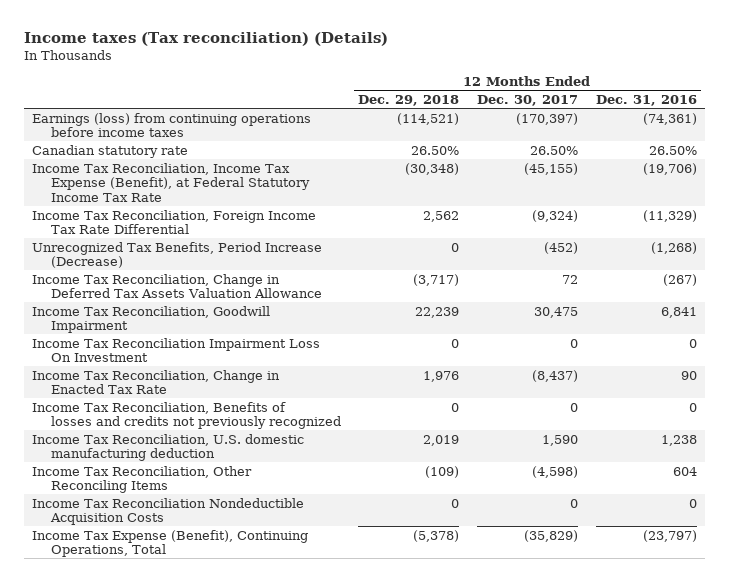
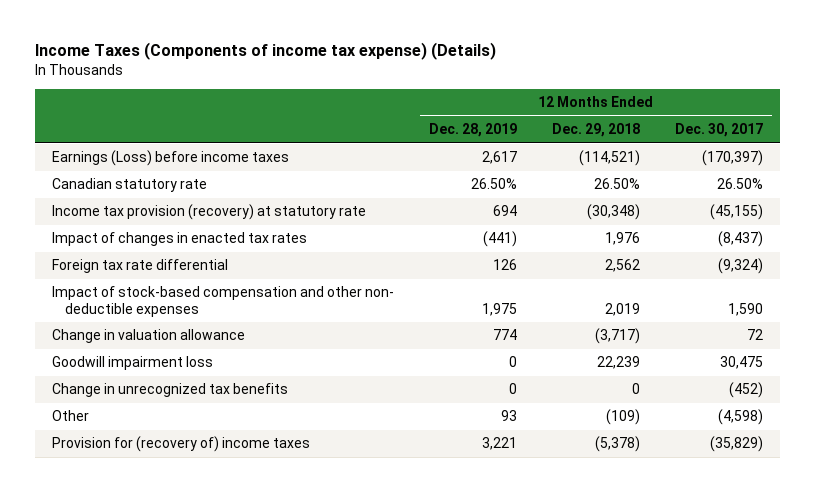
- Income taxes (Tax reconciliation) (Details)
+ Income Taxes (Components of income tax expense) (Details)
- | 12 Months Ended Dec. 29, 2018 | 12 Months Ended Dec. 30, 2017 | 12 Months Ended Dec. 31, 2016
+ | 12 Months Ended Dec. 28, 2019 | 12 Months Ended Dec. 29, 2018 | 12 Months Ended Dec. 30, 2017
- Earnings (loss) from continuing operations before income taxes | (114,521) | (170,397) | (74,361)
+ Earnings (Loss) before income taxes | 2,617 | (114,521) | (170,397)
- Income Tax Reconciliation, Income Tax Expense (Benefit), at Federal Statutory Income Tax Rate | (30,348) | (45,155) | (19,706)
- Income Tax Reconciliation, Foreign Income Tax Rate Differential | 2,562 | (9,324) | (11,329)
- Unrecognized Tax Benefits, Period Increase (Decrease) | 0 | (452) | (1,268)
- Income Tax Reconciliation, Change in Deferred Tax Assets Valuation Allowance | (3,717) | 72 | (267)
- Income Tax Reconciliation, Goodwill Impairment | 22,239 | 30,475 | 6,841
- Income Tax Reconciliation Impairment Loss On Investment | 0 | 0 | 0
- Income Tax Reconciliation, Change in Enacted Tax Rate | 1,976 | (8,437) | 90
- Income Tax Reconciliation, Benefits of losses and credits not previously recognized | 0 | 0 | 0
- Income Tax Reconciliation, U.S. domestic manufacturing deduction | 2,019 | 1,590 | 1,238
- Income Tax Reconciliation, Other Reconciling Items | (109) | (4,598) | 604
- Income Tax Reconciliation Nondeductible Acquisition Costs | 0 | 0 | 0
- Income Tax Expense (Benefit), Continuing Operations, Total | (5,378) | (35,829) | (23,797)
+ Income tax provision (recovery) at statutory rate | 694 | (30,348) | (45,155)
+ Impact of changes in enacted tax rates | (441) | 1,976 | (8,437)
+ Foreign tax rate differential | 126 | 2,562 | (9,324)
+ Impact of stock-based compensation and other non- deductible expenses | 1,975 | 2,019 | 1,590
+ Change in valuation allowance | 774 | (3,717) | 72
+ Goodwill impairment loss | 0 | 22,239 | 30,475
+ Change in unrecognized tax benefits | 0 | 0 | (452)
+ Other | 93 | (109) | (4,598)
+ Provision for (recovery of) income taxes | 3,221 | (5,378) | (35,829)

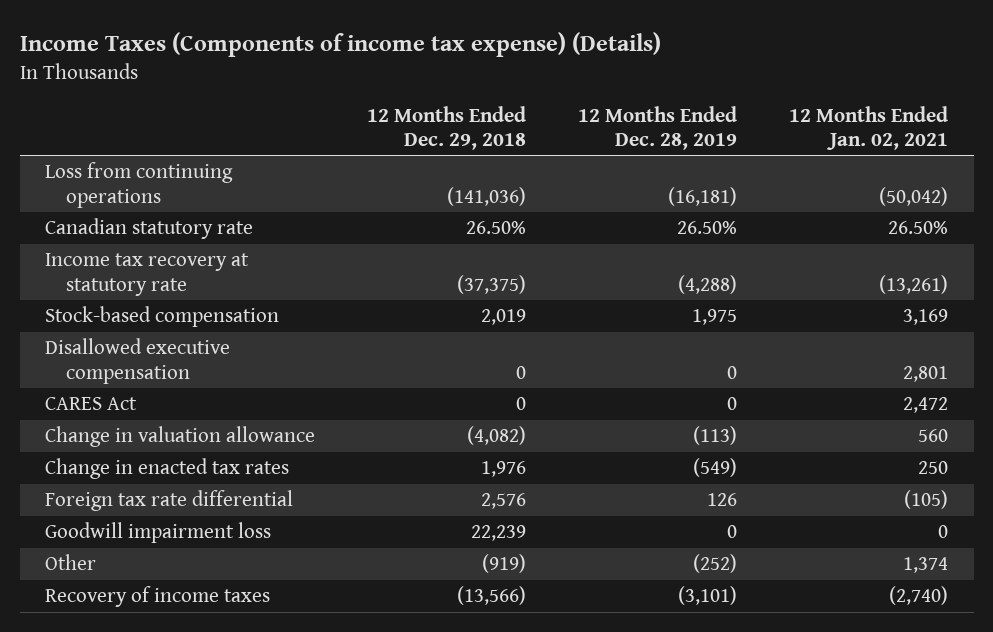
- | 12 Months Ended Dec. 28, 2019 | 12 Months Ended Dec. 29, 2018 | 12 Months Ended Dec. 30, 2017
+ | 12 Months Ended Dec. 29, 2018 | 12 Months Ended Dec. 28, 2019 | 12 Months Ended Jan. 02, 2021
- Earnings (Loss) before income taxes | 2,617 | (114,521) | (170,397)
+ Loss from continuing operations | (141,036) | (16,181) | (50,042)
- Income tax provision (recovery) at statutory rate | 694 | (30,348) | (45,155)
- Impact of changes in enacted tax rates | (441) | 1,976 | (8,437)
- Foreign tax rate differential | 126 | 2,562 | (9,324)
- Impact of stock-based compensation and other non- deductible expenses | 1,975 | 2,019 | 1,590
- Change in valuation allowance | 774 | (3,717) | 72
+ Income tax recovery at statutory rate | (37,375) | (4,288) | (13,261)
+ Stock-based compensation | 2,019 | 1,975 | 3,169
+ Disallowed executive compensation | 0 | 0 | 2,801
+ CARES Act | 0 | 0 | 2,472
+ Change in valuation allowance | (4,082) | (113) | 560
+ Change in enacted tax rates | 1,976 | (549) | 250
+ Foreign tax rate differential | 2,576 | 126 | (105)
- Change in unrecognized tax benefits | 0 | 0 | (452)
- Other | 93 | (109) | (4,598)
- Provision for (recovery of) income taxes | 3,221 | (5,378) | (35,829)
+ Other | (919) | (252) | 1,374
+ Recovery of income taxes | (13,566) | (3,101) | (2,740)

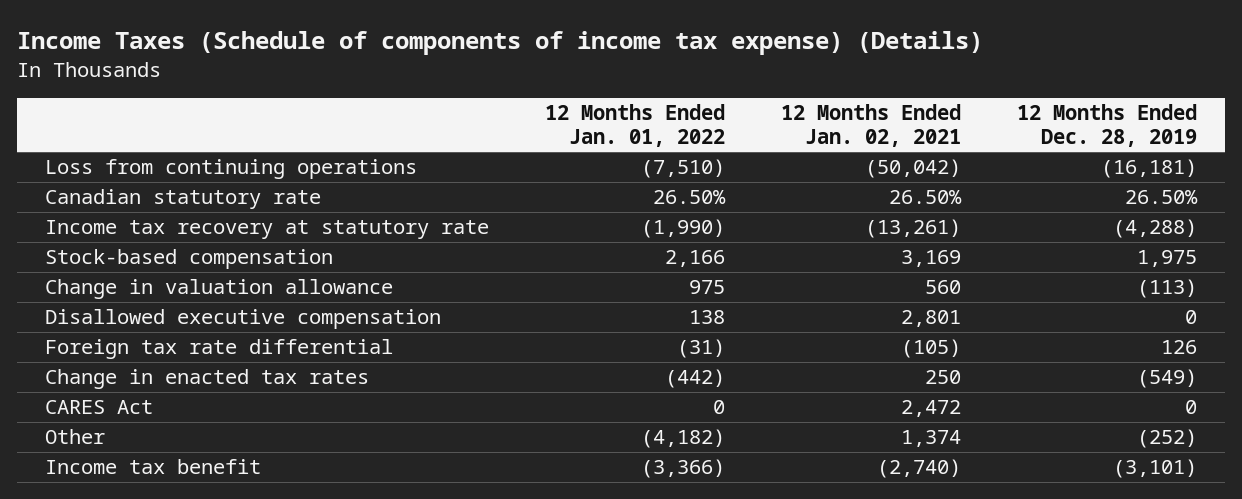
- Income Taxes (Components of income tax expense) (Details)
+ Income Taxes (Schedule of components of income tax expense) (Details)
- | 12 Months Ended Dec. 29, 2018 | 12 Months Ended Dec. 28, 2019 | 12 Months Ended Jan. 02, 2021
+ | 12 Months Ended Jan. 01, 2022 | 12 Months Ended Jan. 02, 2021 | 12 Months Ended Dec. 28, 2019
moved down: Disallowed executive compensation | 138 | 2,801 | 0
- Goodwill impairment loss | 22,239 | 0 | 0
moved down: Change in enacted tax rates | (442) | 250 | (549)
moved down: CARES Act | 0 | 2,472 | 0
- Recovery of income taxes | (13,566) | (3,101) | (2,740)
+ Income tax benefit | (3,366) | (2,740) | (3,101)

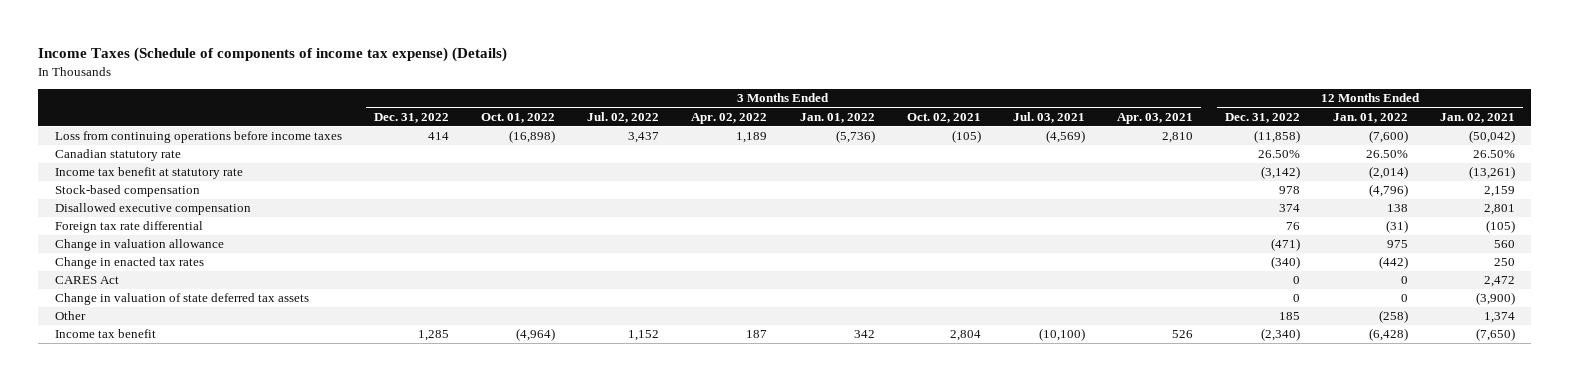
- | 12 Months Ended Jan. 01, 2022 | 12 Months Ended Jan. 02, 2021 | 12 Months Ended Dec. 28, 2019
+ | 3 Months Ended Dec. 31, 2022 | 3 Months Ended Oct. 01, 2022 | 3 Months Ended Jul. 02, 2022 | 3 Months Ended Apr. 02, 2022 | 3 Months Ended Jan. 01, 2022 | 3 Months Ended Oct. 02, 2021 | 3 Months Ended Jul. 03, 2021 | 3 Months Ended Apr. 03, 2021 | 12 Months Ended Dec. 31, 2022 | 12 Months Ended Jan. 01, 2022 | 12 Months Ended Jan. 02, 2021
- Loss from continuing operations | (7,510) | (50,042) | (16,181)
+ Loss from continuing operations before income taxes | 414 | (16,898) | 3,437 | 1,189 | (5,736) | (105) | (4,569) | 2,810 | (11,858) | (7,600) | (50,042)
- Income tax recovery at statutory rate | (1,990) | (13,261) | (4,288)
- Stock-based compensation | 2,166 | 3,169 | 1,975
+ Income tax benefit at statutory rate | | | | | | | | | (3,142) | (2,014) | (13,261)
+ Stock-based compensation | | | | | | | | | 978 | (4,796) | 2,159
moved down: Change in valuation allowance | | | | | | | | | (471) | 975 | 560
- Other | (4,182) | 1,374 | (252)
- Income tax benefit | (3,366) | (2,740) | (3,101)
+ Change in valuation of state deferred tax assets | | | | | | | | | 0 | 0 | (3,900)
+ Other | | | | | | | | | 185 | (258) | 1,374
+ Income tax benefit | 1,285 | (4,964) | 1,152 | 187 | 342 | 2,804 | (10,100) | 526 | (2,340) | (6,428) | (7,650)

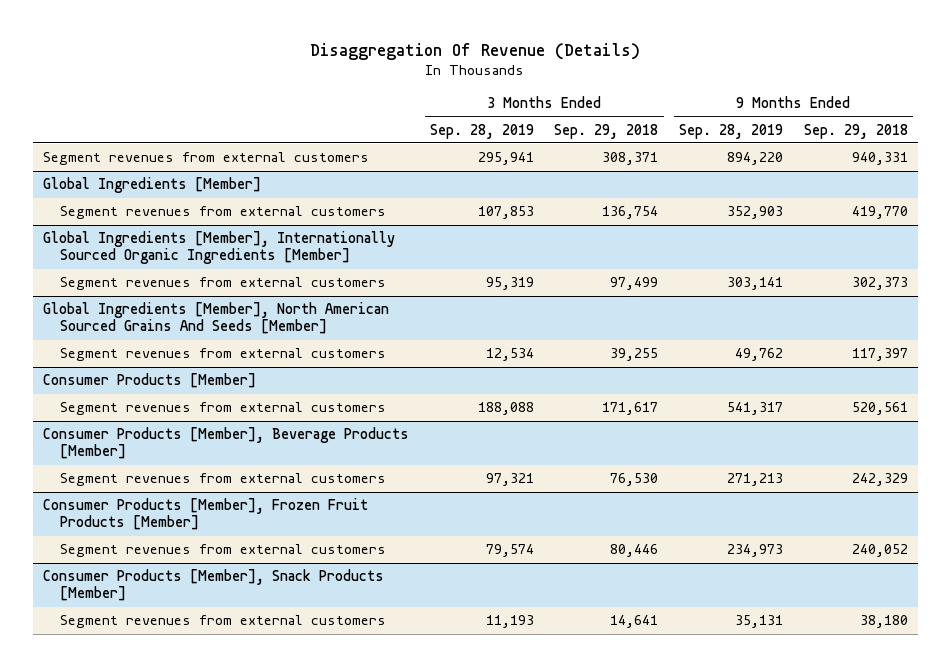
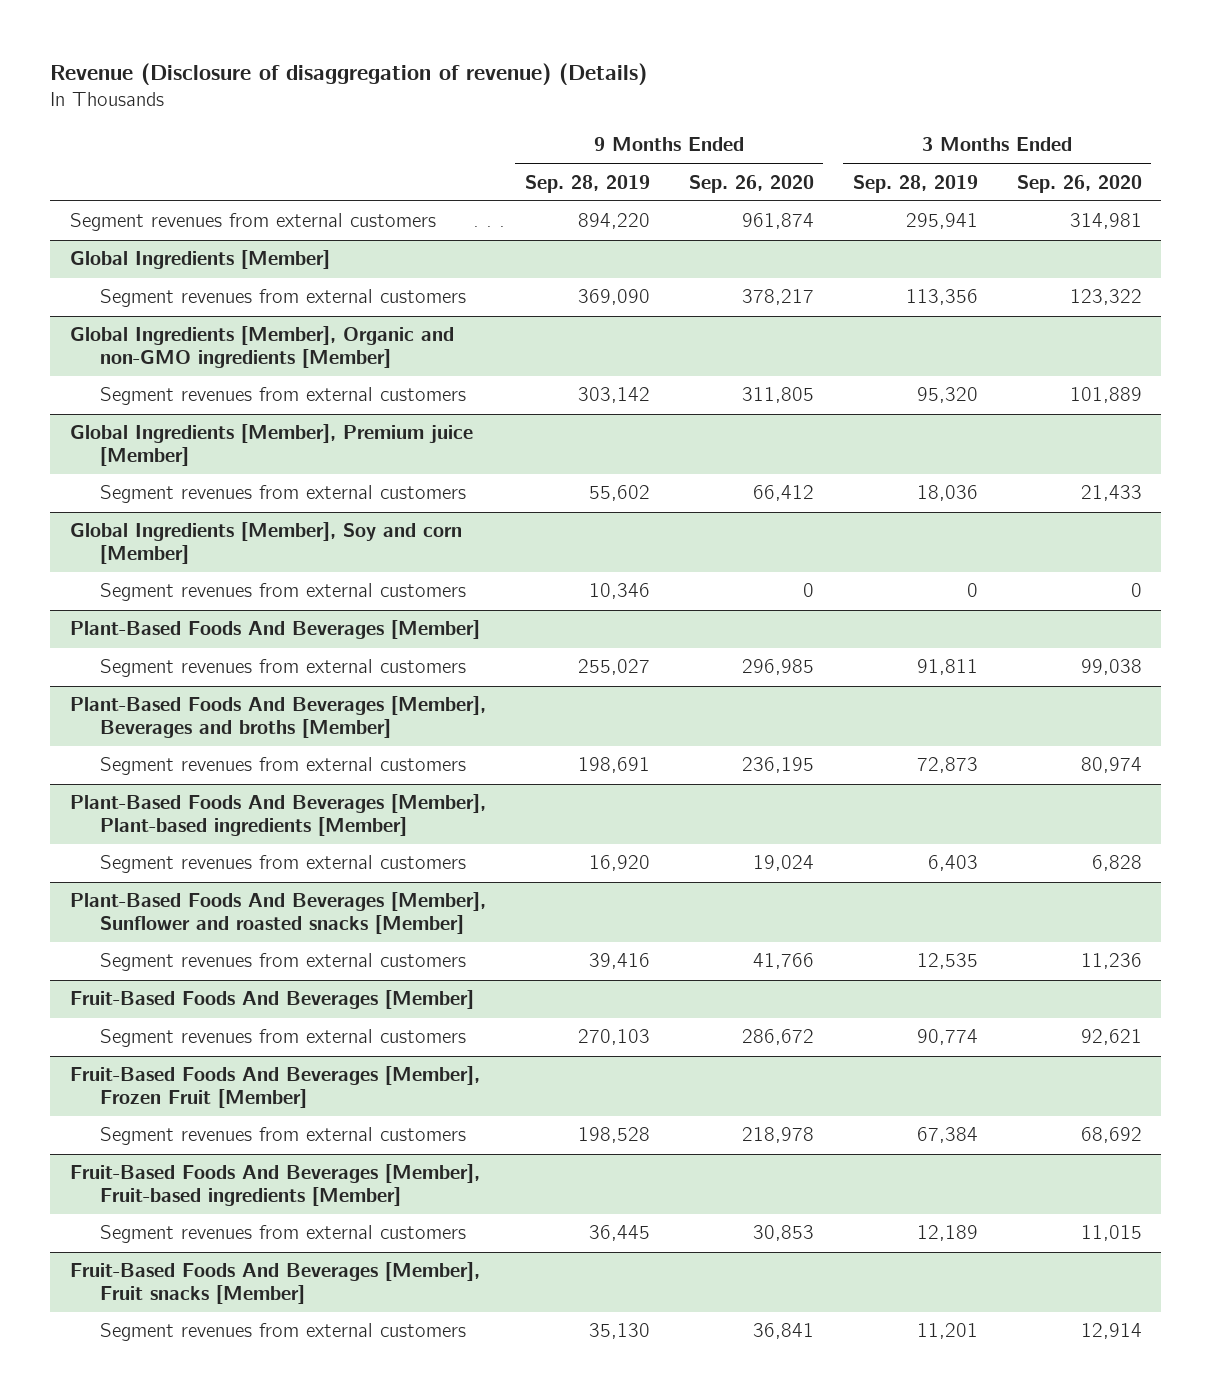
- Disaggregation Of Revenue (Details)
+ Revenue (Disclosure of disaggregation of revenue) (Details)
- | 3 Months Ended Sep. 28, 2019 | 3 Months Ended Sep. 29, 2018 | 9 Months Ended Sep. 28, 2019 | 9 Months Ended Sep. 29, 2018
+ | 9 Months Ended Sep. 28, 2019 | 9 Months Ended Sep. 26, 2020 | 3 Months Ended Sep. 28, 2019 | 3 Months Ended Sep. 26, 2020
@ Global Ingredients [Member]
- Segment revenues from external customers | 107,853 | 136,754 | 352,903 | 419,770
- Global Ingredients [Member], Internationally Sourced Organic Ingredients [Member]
- Segment revenues from external customers | 95,319 | 97,499 | 303,141 | 302,373
- Global Ingredients [Member], North American Sourced Grains And Seeds [Member]
- Segment revenues from external customers | 12,534 | 39,255 | 49,762 | 117,397
- Consumer Products [Member]
- Segment revenues from external customers | 188,088 | 171,617 | 541,317 | 520,561
- Consumer Products [Member], Beverage Products [Member]
- Segment revenues from external customers | 97,321 | 76,530 | 271,213 | 242,329
- Consumer Products [Member], Frozen Fruit Products [Member]
- Segment revenues from external customers | 79,574 | 80,446 | 234,973 | 240,052
- Consumer Products [Member], Snack Products [Member]
- Segment revenues from external customers | 11,193 | 14,641 | 35,131 | 38,180
@ Global Ingredients [Member]
+ Segment revenues from external customers | 369,090 | 378,217 | 113,356 | 123,322
+ Global Ingredients [Member], Organic and non-GMO ingredients [Member]
+ Segment revenues from external customers | 303,142 | 311,805 | 95,320 | 101,889
+ Global Ingredients [Member], Premium juice [Member]
+ Segment revenues from external customers | 55,602 | 66,412 | 18,036 | 21,433
+ Global Ingredients [Member], Soy and corn [Member]
+ Segment revenues from external customers | 10,346 | 0 | 0 | 0
+ Plant-Based Foods And Beverages [Member]
+ Segment revenues from external customers | 255,027 | 296,985 | 91,811 | 99,038
+ Plant-Based Foods And Beverages [Member], Beverages and broths [Member]
+ Segment revenues from external customers | 198,691 | 236,195 | 72,873 | 80,974
+ Plant-Based Foods And Beverages [Member], Plant-based ingredients [Member]
+ Segment revenues from external customers | 16,920 | 19,024 | 6,403 | 6,828
+ Plant-Based Foods And Beverages [Member], Sunflower and roasted snacks [Member]
+ Segment revenues from external customers | 39,416 | 41,766 | 12,535 | 11,236
+ Fruit-Based Foods And Beverages [Member]
+ Segment revenues from external customers | 270,103 | 286,672 | 90,774 | 92,621
+ Fruit-Based Foods And Beverages [Member], Frozen Fruit [Member]
+ Segment revenues from external customers | 198,528 | 218,978 | 67,384 | 68,692
+ Fruit-Based Foods And Beverages [Member], Fruit-based ingredients [Member]
+ Segment revenues from external customers | 36,445 | 30,853 | 12,189 | 11,015
+ Fruit-Based Foods And Beverages [Member], Fruit snacks [Member]
+ Segment revenues from external customers | 35,130 | 36,841 | 11,201 | 12,914

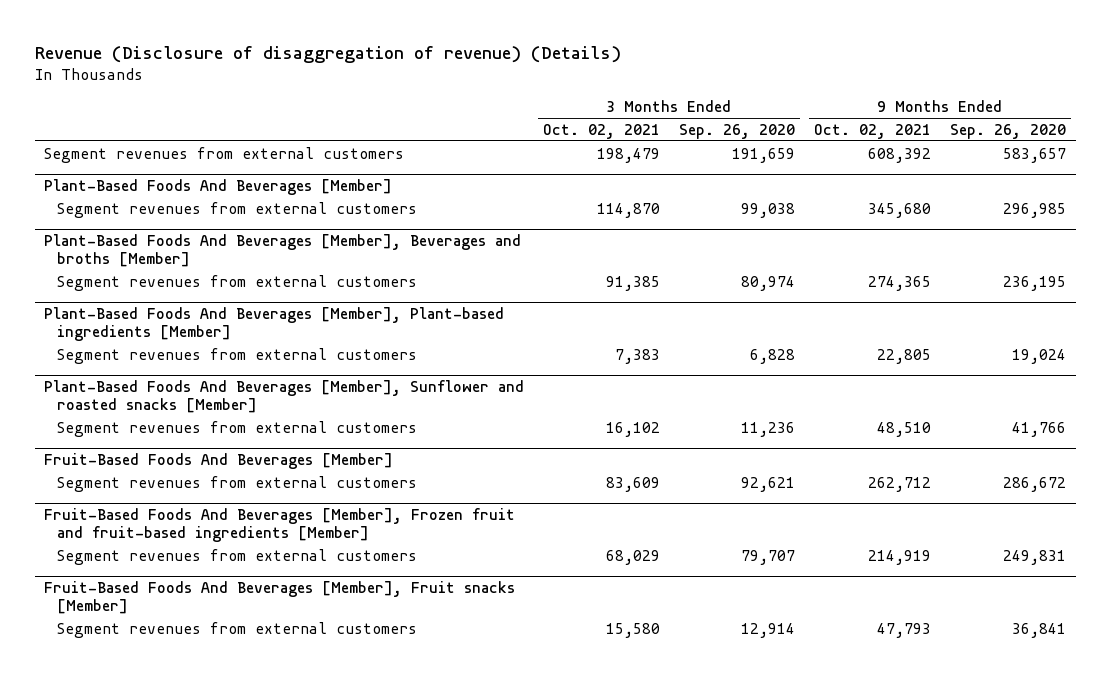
- | 9 Months Ended Sep. 28, 2019 | 9 Months Ended Sep. 26, 2020 | 3 Months Ended Sep. 28, 2019 | 3 Months Ended Sep. 26, 2020
+ | 3 Months Ended Oct. 02, 2021 | 3 Months Ended Sep. 26, 2020 | 9 Months Ended Oct. 02, 2021 | 9 Months Ended Sep. 26, 2020
- Segment revenues from external customers | 894,220 | 961,874 | 295,941 | 314,981
- Global Ingredients [Member]
- Segment revenues from external customers | 369,090 | 378,217 | 113,356 | 123,322
- Global Ingredients [Member], Organic and non-GMO ingredients [Member]
- Segment revenues from external customers | 303,142 | 311,805 | 95,320 | 101,889
- Global Ingredients [Member], Premium juice [Member]
- Segment revenues from external customers | 55,602 | 66,412 | 18,036 | 21,433
- Global Ingredients [Member], Soy and corn [Member]
- Segment revenues from external customers | 10,346 | 0 | 0 | 0
+ Segment revenues from external customers | 198,479 | 191,659 | 608,392 | 583,657
- Fruit-Based Foods And Beverages [Member], Frozen Fruit [Member]
- Segment revenues from external customers | 198,528 | 218,978 | 67,384 | 68,692
- Fruit-Based Foods And Beverages [Member], Fruit-based ingredients [Member]
- Segment revenues from external customers | 36,445 | 30,853 | 12,189 | 11,015
+ Fruit-Based Foods And Beverages [Member], Frozen fruit and fruit-based ingredients [Member]
+ Segment revenues from external customers | 68,029 | 79,707 | 214,919 | 249,831

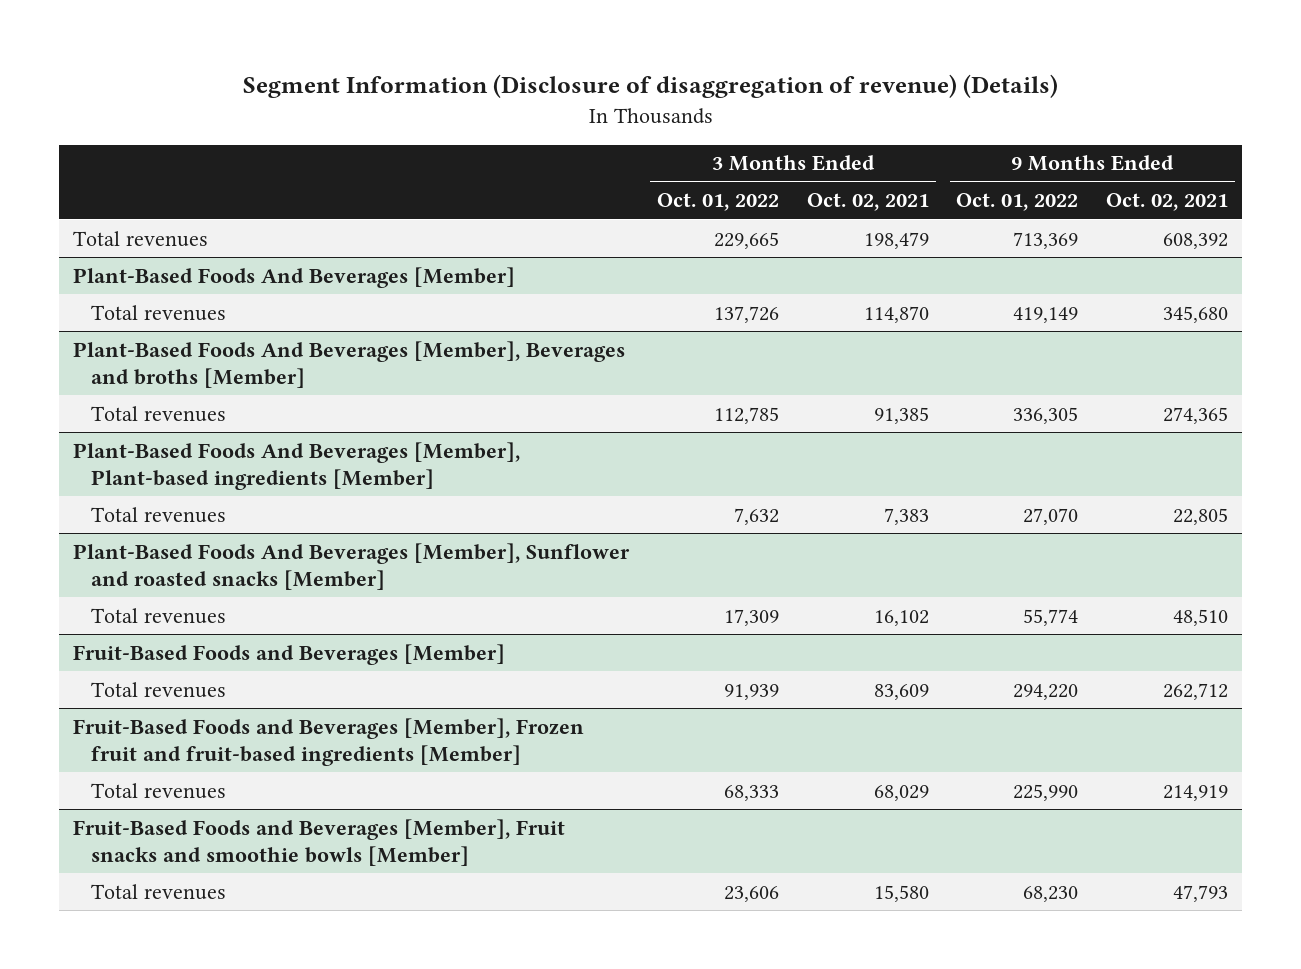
- Revenue (Disclosure of disaggregation of revenue) (Details)
+ Segment Information (Disclosure of disaggregation of revenue) (Details)
- | 3 Months Ended Oct. 02, 2021 | 3 Months Ended Sep. 26, 2020 | 9 Months Ended Oct. 02, 2021 | 9 Months Ended Sep. 26, 2020
+ | 3 Months Ended Oct. 01, 2022 | 3 Months Ended Oct. 02, 2021 | 9 Months Ended Oct. 01, 2022 | 9 Months Ended Oct. 02, 2021
- Segment revenues from external customers | 198,479 | 191,659 | 608,392 | 583,657
+ Total revenues | 229,665 | 198,479 | 713,369 | 608,392
@ Plant-Based Foods And Beverages [Member]
- Segment revenues from external customers | 114,870 | 99,038 | 345,680 | 296,985
+ Total revenues | 137,726 | 114,870 | 419,149 | 345,680
@ Plant-Based Foods And Beverages [Member], Beverages and broths [Member]
- Segment revenues from external customers | 91,385 | 80,974 | 274,365 | 236,195
+ Total revenues | 112,785 | 91,385 | 336,305 | 274,365
@ Plant-Based Foods And Beverages [Member], Plant-based ingredients [Member]
- Segment revenues from external customers | 7,383 | 6,828 | 22,805 | 19,024
+ Total revenues | 7,632 | 7,383 | 27,070 | 22,805
@ Plant-Based Foods And Beverages [Member], Sunflower and roasted snacks [Member]
- Segment revenues from external customers | 16,102 | 11,236 | 48,510 | 41,766
- Fruit-Based Foods And Beverages [Member]
- Segment revenues from external customers | 83,609 | 92,621 | 262,712 | 286,672
- Fruit-Based Foods And Beverages [Member], Frozen fruit and fruit-based ingredients [Member]
- Segment revenues from external customers | 68,029 | 79,707 | 214,919 | 249,831
- Fruit-Based Foods And Beverages [Member], Fruit snacks [Member]
- Segment revenues from external customers | 15,580 | 12,914 | 47,793 | 36,841
@ Plant-Based Foods And Beverages [Member], Sunflower and roasted snacks [Member]
+ Total revenues | 17,309 | 16,102 | 55,774 | 48,510
+ Fruit-Based Foods and Beverages [Member]
+ Total revenues | 91,939 | 83,609 | 294,220 | 262,712
+ Fruit-Based Foods and Beverages [Member], Frozen fruit and fruit-based ingredients [Member]
+ Total revenues | 68,333 | 68,029 | 225,990 | 214,919
+ Fruit-Based Foods and Beverages [Member], Fruit snacks and smoothie bowls [Member]
+ Total revenues | 23,606 | 15,580 | 68,230 | 47,793

